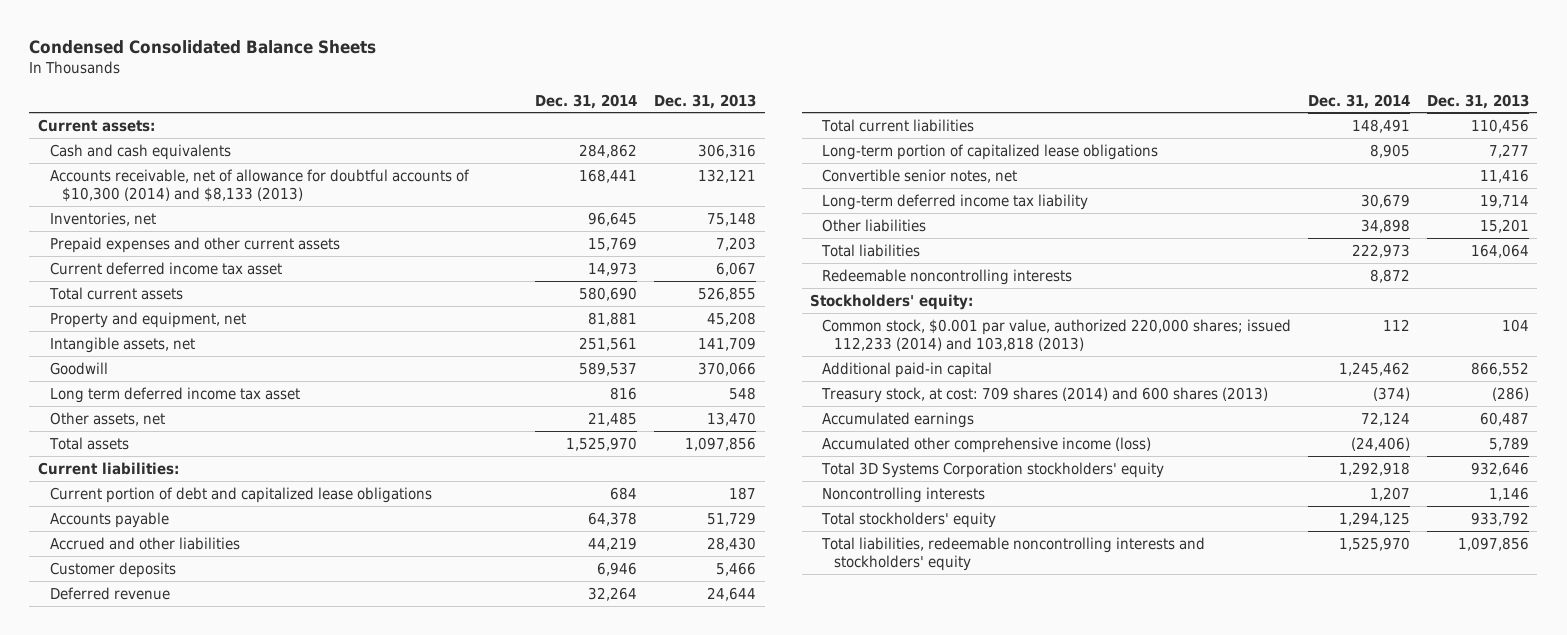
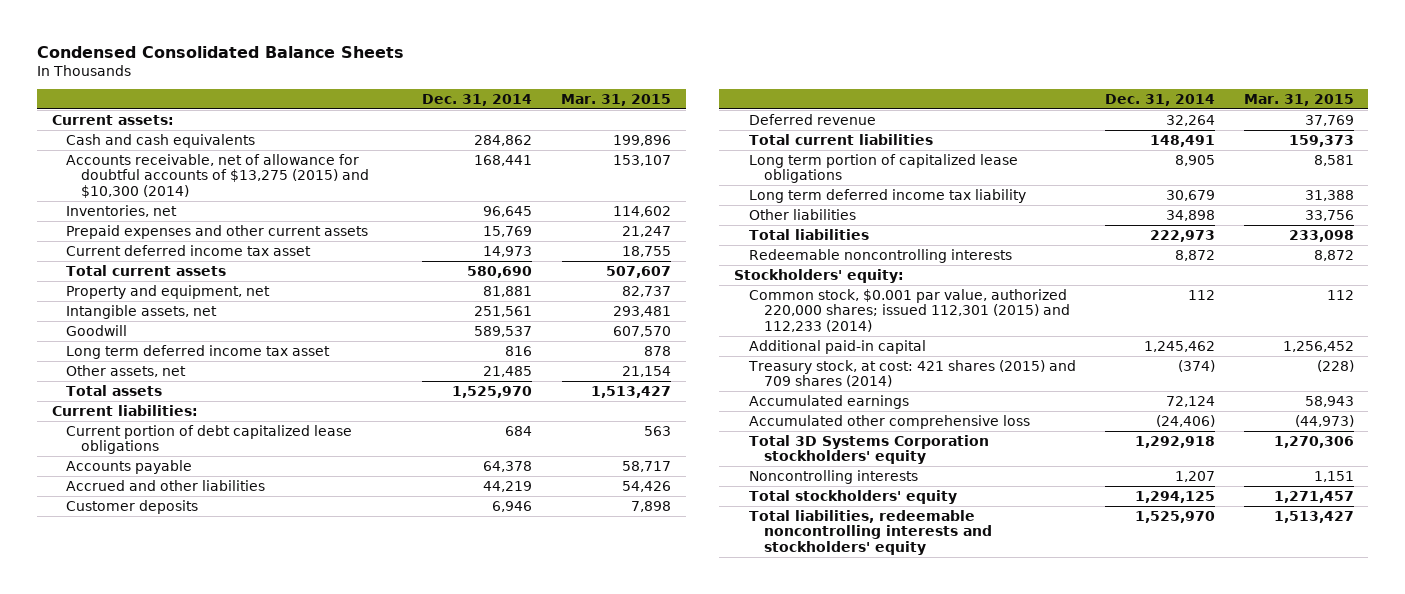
- | Dec. 31, 2014 | Dec. 31, 2013
+ | Dec. 31, 2014 | Mar. 31, 2015
- Accounts receivable, net of allowance for doubtful accounts of $10,300 (2014) and $8,133 (2013) | 168,441 | 132,121
+ Accounts receivable, net of allowance for doubtful accounts of $13,275 (2015) and $10,300 (2014) | 168,441 | 153,107
- Current portion of debt and capitalized lease obligations | 684 | 187
+ Current portion of debt capitalized lease obligations | 684 | 563
- Long-term portion of capitalized lease obligations | 8,905 | 7,277
- Convertible senior notes, net | | 11,416
- Long-term deferred income tax liability | 30,679 | 19,714
+ Long term portion of capitalized lease obligations | 8,905 | 8,581
+ Long term deferred income tax liability | 30,679 | 31,388
- Common stock, $0.001 par value, authorized 220,000 shares; issued 112,233 (2014) and 103,818 (2013) | 112 | 104
+ Common stock, $0.001 par value, authorized 220,000 shares; issued 112,301 (2015) and 112,233 (2014) | 112 | 112
- Treasury stock, at cost: 709 shares (2014) and 600 shares (2013) | (374) | (286)
+ Treasury stock, at cost: 421 shares (2015) and 709 shares (2014) | (374) | (228)
- Accumulated other comprehensive income (loss) | (24,406) | 5,789
+ Accumulated other comprehensive loss | (24,406) | (44,973)

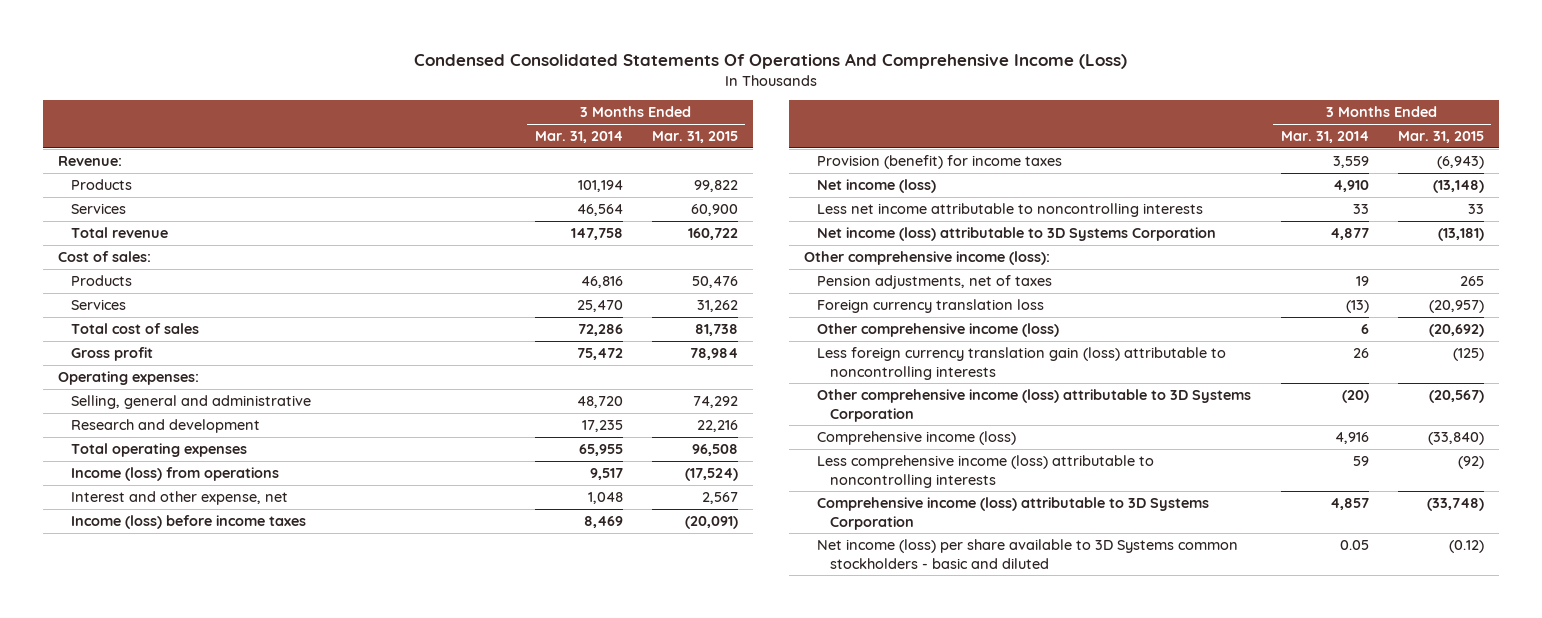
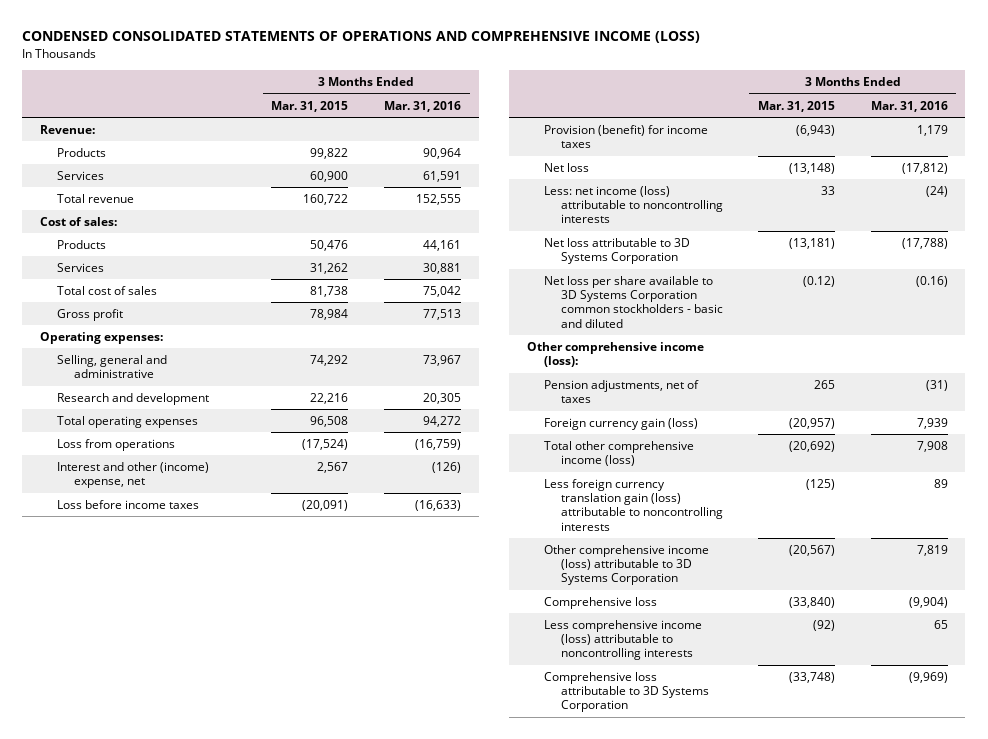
- Condensed Consolidated Statements Of Operations And Comprehensive Income (Loss)
+ CONDENSED CONSOLIDATED STATEMENTS OF OPERATIONS AND COMPREHENSIVE INCOME (LOSS)
- | 3 Months Ended Mar. 31, 2014 | 3 Months Ended Mar. 31, 2015
+ | 3 Months Ended Mar. 31, 2015 | 3 Months Ended Mar. 31, 2016
- Income (loss) from operations | 9,517 | (17,524)
- Interest and other expense, net | 1,048 | 2,567
- Income (loss) before income taxes | 8,469 | (20,091)
+ Loss from operations | (17,524) | (16,759)
+ Interest and other (income) expense, net | 2,567 | (126)
+ Loss before income taxes | (20,091) | (16,633)
- Net income (loss) | 4,910 | (13,148)
- Less net income attributable to noncontrolling interests | 33 | 33
- Net income (loss) attributable to 3D Systems Corporation | 4,877 | (13,181)
+ Net loss | (13,148) | (17,812)
+ Less: net income (loss) attributable to noncontrolling interests | 33 | (24)
+ Net loss attributable to 3D Systems Corporation | (13,181) | (17,788)
+ Net loss per share available to 3D Systems Corporation common stockholders - basic and diluted | (0.12) | (0.16)
- Foreign currency translation loss | (13) | (20,957)
- Other comprehensive income (loss) | 6 | (20,692)
+ Foreign currency gain (loss) | (20,957) | 7,939
+ Total other comprehensive income (loss) | (20,692) | 7,908
- Comprehensive income (loss) | 4,916 | (33,840)
+ Comprehensive loss | (33,840) | (9,904)
- Comprehensive income (loss) attributable to 3D Systems Corporation | 4,857 | (33,748)
- Net income (loss) per share available to 3D Systems common stockholders - basic and diluted | 0.05 | (0.12)
+ Comprehensive loss attributable to 3D Systems Corporation | (33,748) | (9,969)

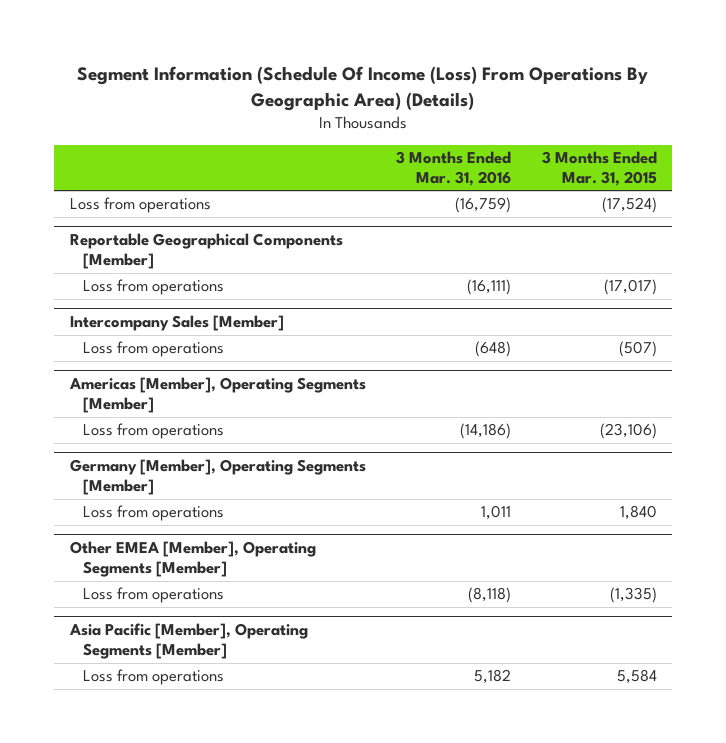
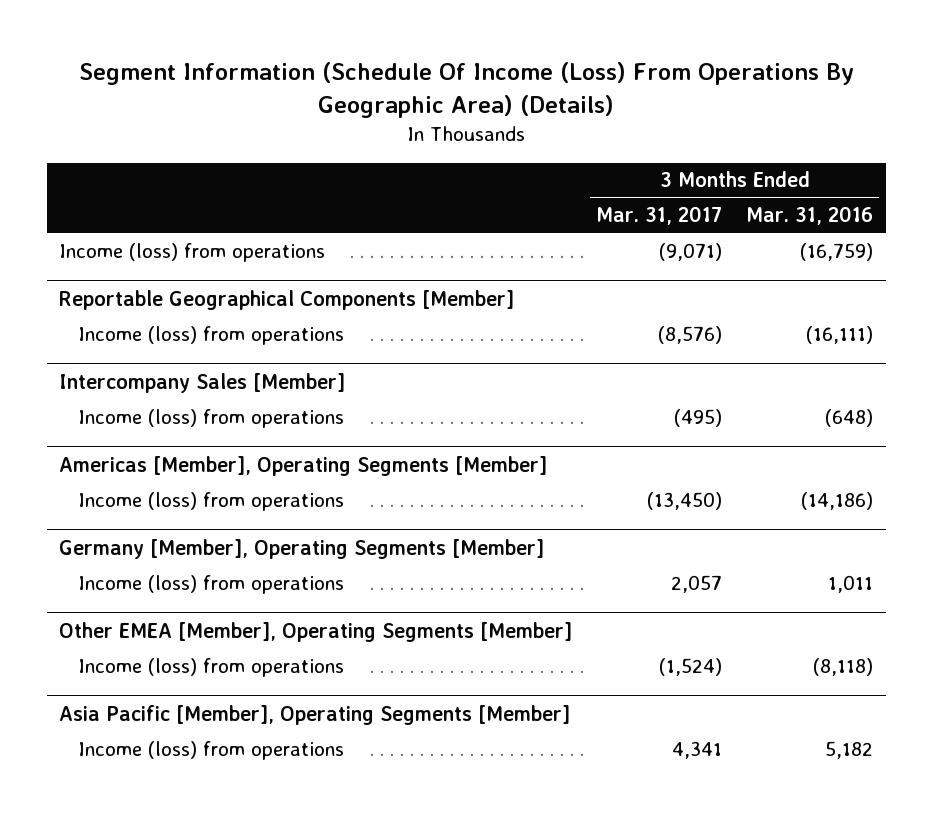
- | 3 Months Ended Mar. 31, 2016 | 3 Months Ended Mar. 31, 2015
+ | 3 Months Ended Mar. 31, 2017 | 3 Months Ended Mar. 31, 2016
- Loss from operations | (16,759) | (17,524)
+ Income (loss) from operations | (9,071) | (16,759)
@ Reportable Geographical Components [Member]
- Loss from operations | (16,111) | (17,017)
+ Income (loss) from operations | (8,576) | (16,111)
@ Intercompany Sales [Member]
- Loss from operations | (648) | (507)
+ Income (loss) from operations | (495) | (648)
@ Americas [Member], Operating Segments [Member]
- Loss from operations | (14,186) | (23,106)
+ Income (loss) from operations | (13,450) | (14,186)
@ Germany [Member], Operating Segments [Member]
- Loss from operations | 1,011 | 1,840
+ Income (loss) from operations | 2,057 | 1,011
@ Other EMEA [Member], Operating Segments [Member]
- Loss from operations | (8,118) | (1,335)
+ Income (loss) from operations | (1,524) | (8,118)
@ Asia Pacific [Member], Operating Segments [Member]
- Loss from operations | 5,182 | 5,584
+ Income (loss) from operations | 4,341 | 5,182

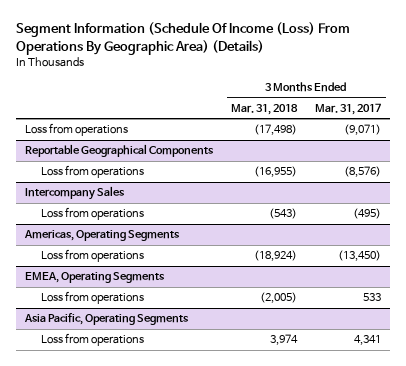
- | 3 Months Ended Mar. 31, 2017 | 3 Months Ended Mar. 31, 2016
+ | 3 Months Ended Mar. 31, 2018 | 3 Months Ended Mar. 31, 2017
- Income (loss) from operations | (9,071) | (16,759)
- Reportable Geographical Components [Member]
- Income (loss) from operations | (8,576) | (16,111)
- Intercompany Sales [Member]
- Income (loss) from operations | (495) | (648)
- Americas [Member], Operating Segments [Member]
- Income (loss) from operations | (13,450) | (14,186)
- Germany [Member], Operating Segments [Member]
- Income (loss) from operations | 2,057 | 1,011
- Other EMEA [Member], Operating Segments [Member]
- Income (loss) from operations | (1,524) | (8,118)
- Asia Pacific [Member], Operating Segments [Member]
- Income (loss) from operations | 4,341 | 5,182
+ Loss from operations | (17,498) | (9,071)
+ Reportable Geographical Components
+ Loss from operations | (16,955) | (8,576)
+ Intercompany Sales
+ Loss from operations | (543) | (495)
+ Americas, Operating Segments
+ Loss from operations | (18,924) | (13,450)
+ EMEA, Operating Segments
+ Loss from operations | (2,005) | 533
+ Asia Pacific, Operating Segments
+ Loss from operations | 3,974 | 4,341

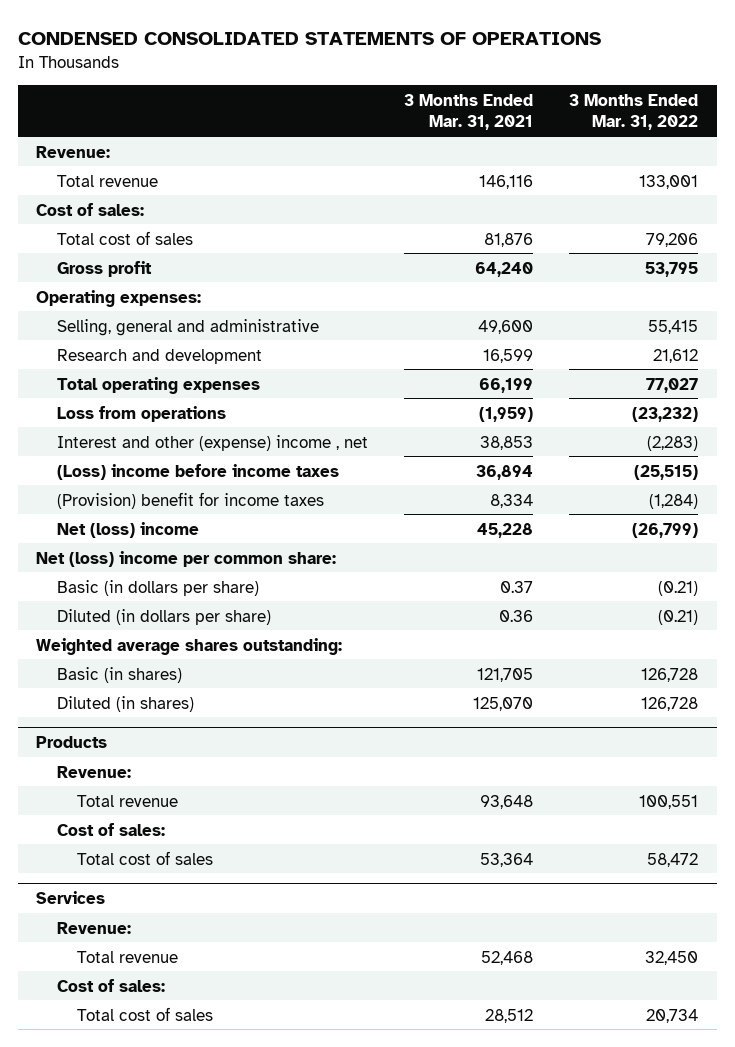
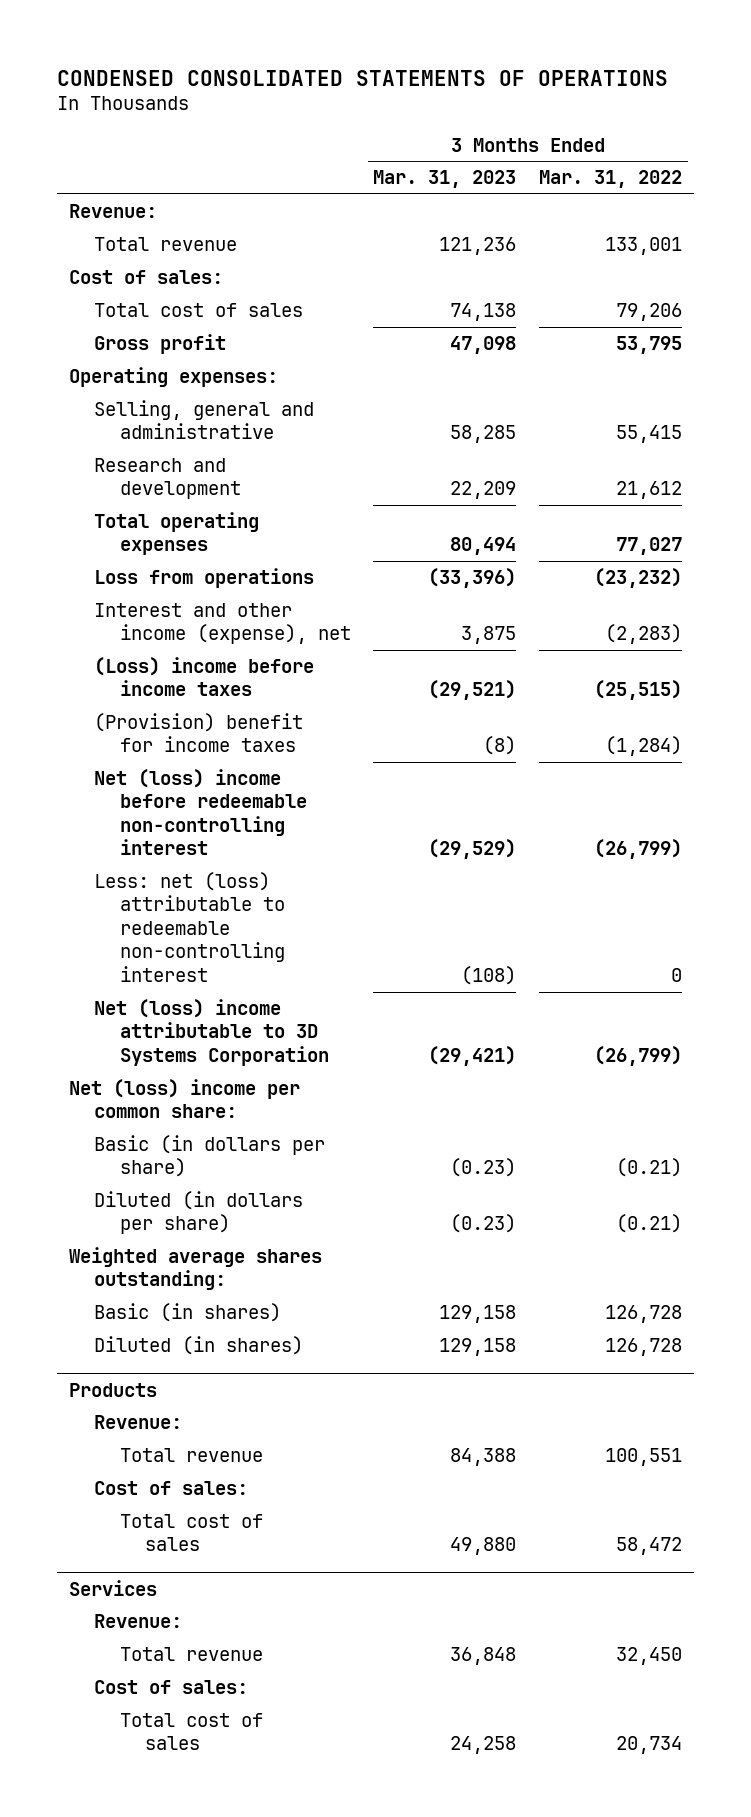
- | 3 Months Ended Mar. 31, 2021 | 3 Months Ended Mar. 31, 2022
+ | 3 Months Ended Mar. 31, 2023 | 3 Months Ended Mar. 31, 2022
- Interest and other (expense) income , net | 38,853 | (2,283)
+ Interest and other income (expense), net | 3,875 | (2,283)
- Net (loss) income | 45,228 | (26,799)
+ Net (loss) income before redeemable non-controlling interest | (29,529) | (26,799)
+ Less: net (loss) attributable to redeemable non-controlling interest | (108) | 0
+ Net (loss) income attributable to 3D Systems Corporation | (29,421) | (26,799)

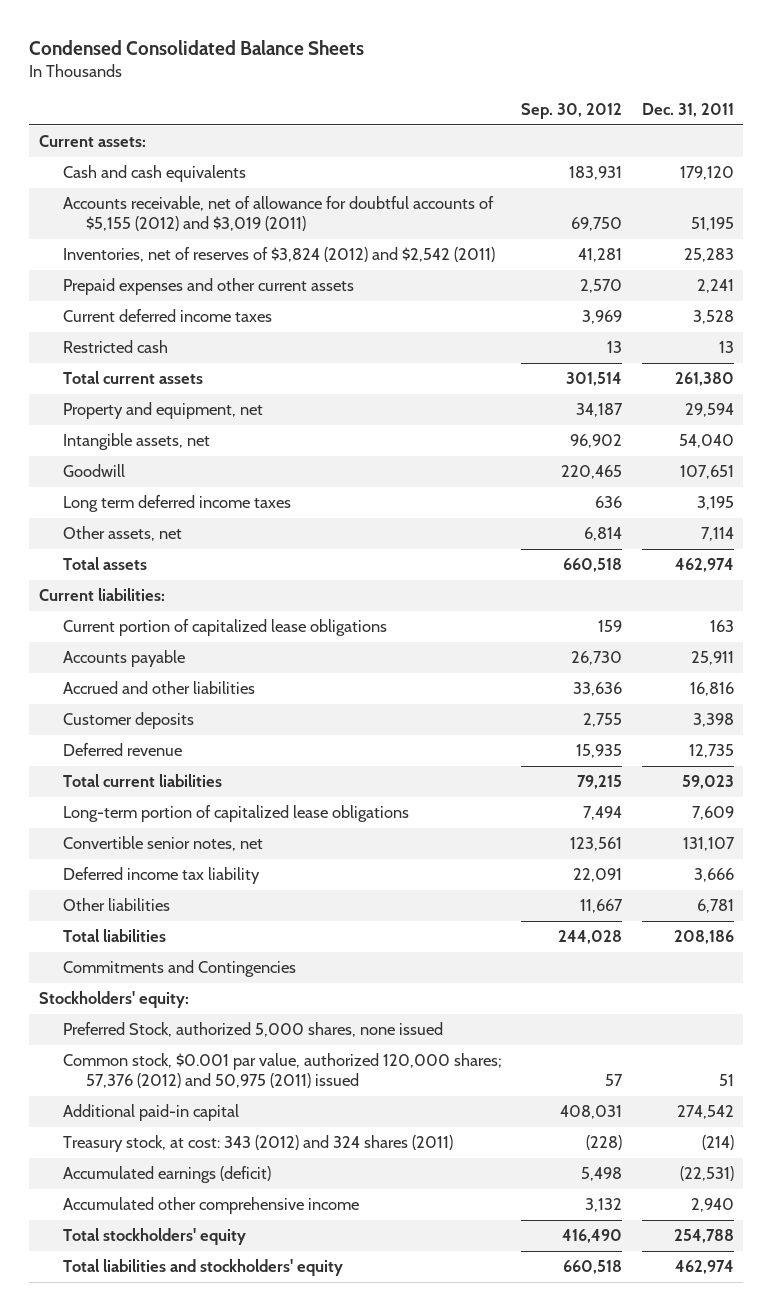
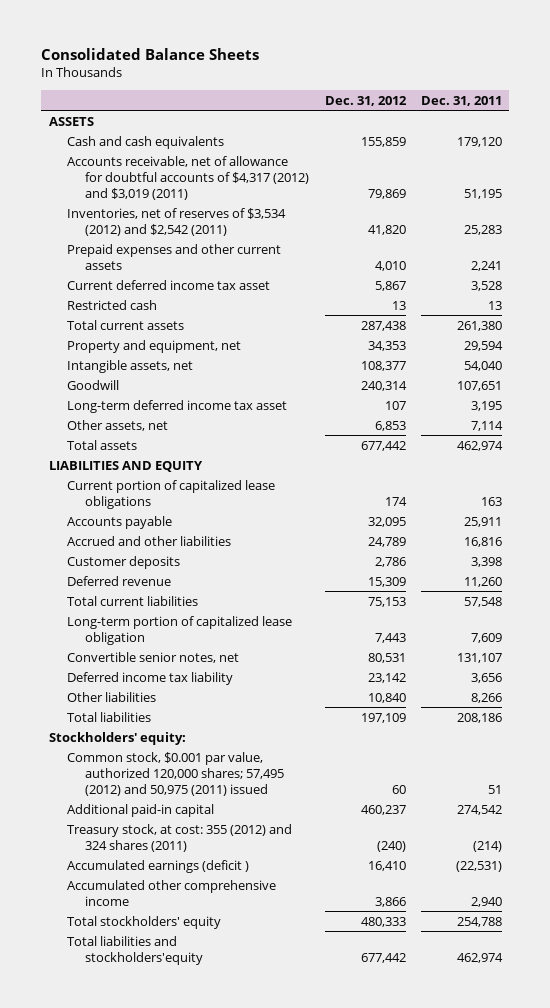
- Condensed Consolidated Balance Sheets
+ Consolidated Balance Sheets
- | Sep. 30, 2012 | Dec. 31, 2011
+ | Dec. 31, 2012 | Dec. 31, 2011
- Current assets:
+ ASSETS
- Accounts receivable, net of allowance for doubtful accounts of $5,155 (2012) and $3,019 (2011) | 69,750 | 51,195
- Inventories, net of reserves of $3,824 (2012) and $2,542 (2011) | 41,281 | 25,283
+ Accounts receivable, net of allowance for doubtful accounts of $4,317 (2012) and $3,019 (2011) | 79,869 | 51,195
+ Inventories, net of reserves of $3,534 (2012) and $2,542 (2011) | 41,820 | 25,283
- Current deferred income taxes | 3,969 | 3,528
+ Current deferred income tax asset | 5,867 | 3,528
- Long term deferred income taxes | 636 | 3,195
+ Long-term deferred income tax asset | 107 | 3,195
- Current liabilities:
+ LIABILITIES AND EQUITY
- Deferred revenue | 15,935 | 12,735
- Total current liabilities | 79,215 | 59,023
- Long-term portion of capitalized lease obligations | 7,494 | 7,609
+ Deferred revenue | 15,309 | 11,260
+ Total current liabilities | 75,153 | 57,548
+ Long-term portion of capitalized lease obligation | 7,443 | 7,609
- Deferred income tax liability | 22,091 | 3,666
- Other liabilities | 11,667 | 6,781
+ Deferred income tax liability | 23,142 | 3,656
+ Other liabilities | 10,840 | 8,266
- Commitments and Contingencies
- Preferred Stock, authorized 5,000 shares, none issued
- Common stock, $0.001 par value, authorized 120,000 shares; 57,376 (2012) and 50,975 (2011) issued | 57 | 51
+ Common stock, $0.001 par value, authorized 120,000 shares; 57,495 (2012) and 50,975 (2011) issued | 60 | 51
- Treasury stock, at cost: 343 (2012) and 324 shares (2011) | (228) | (214)
- Accumulated earnings (deficit) | 5,498 | (22,531)
+ Treasury stock, at cost: 355 (2012) and 324 shares (2011) | (240) | (214)
+ Accumulated earnings (deficit ) | 16,410 | (22,531)
- Total liabilities and stockholders' equity | 660,518 | 462,974
+ Total liabilities and stockholders'equity | 677,442 | 462,974

